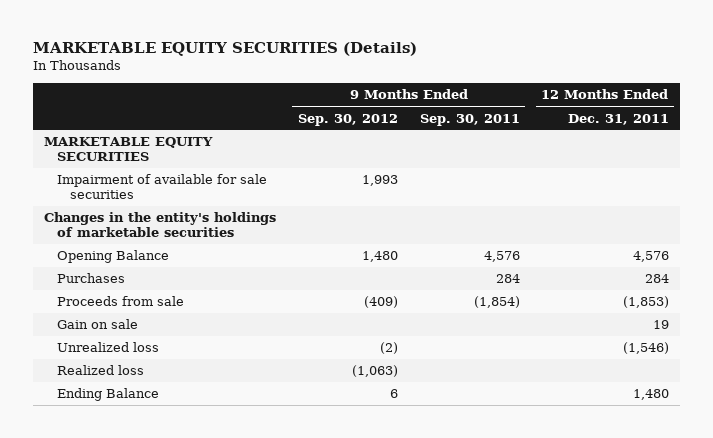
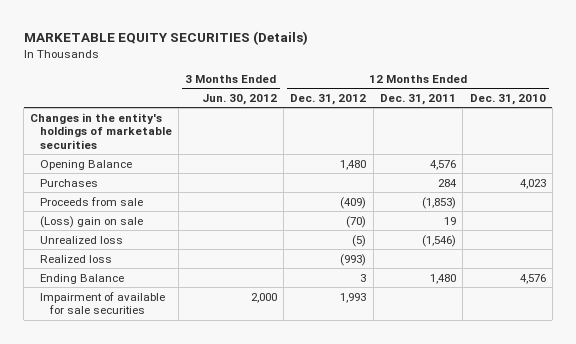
- | 9 Months Ended Sep. 30, 2012 | 9 Months Ended Sep. 30, 2011 | 12 Months Ended Dec. 31, 2011
+ | 3 Months Ended Jun. 30, 2012 | 12 Months Ended Dec. 31, 2012 | 12 Months Ended Dec. 31, 2011 | 12 Months Ended Dec. 31, 2010
- MARKETABLE EQUITY SECURITIES
- Gain on sale | | | 19
+ (Loss) gain on sale | | (70) | 19 |
moved down: Impairment of available for sale securities | 2,000 | 1,993 | |

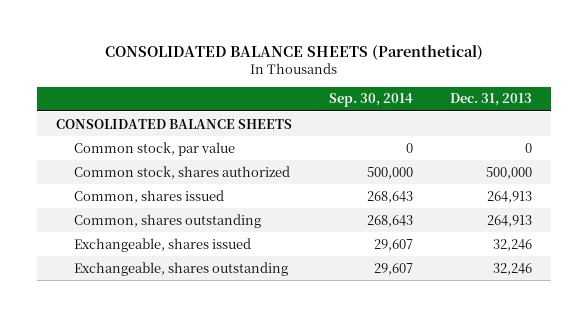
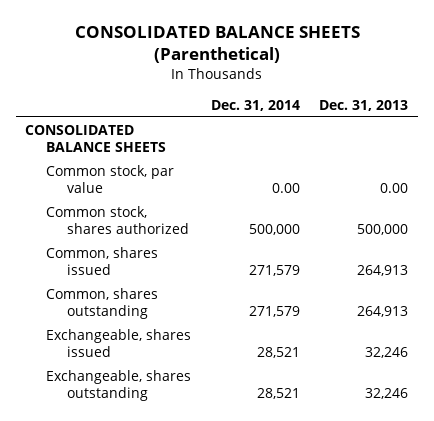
- | Sep. 30, 2014 | Dec. 31, 2013
+ | Dec. 31, 2014 | Dec. 31, 2013
- Common stock, par value | 0 | 0
+ Common stock, par value | 0.00 | 0.00

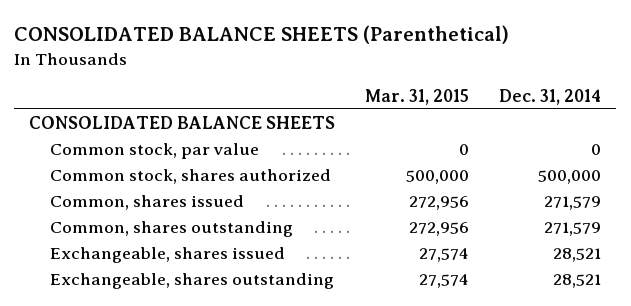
- | Dec. 31, 2014 | Dec. 31, 2013
+ | Mar. 31, 2015 | Dec. 31, 2014
- Common stock, par value | 0.00 | 0.00
+ Common stock, par value | 0 | 0

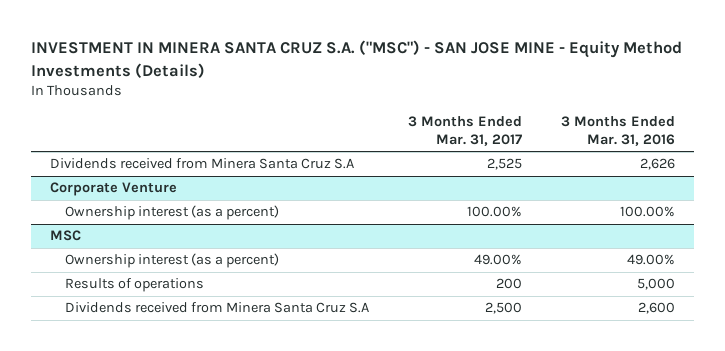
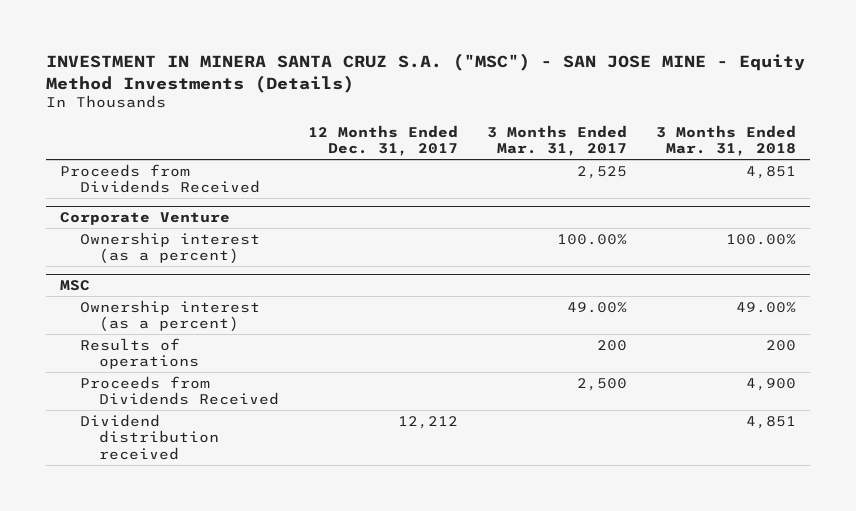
- | 3 Months Ended Mar. 31, 2017 | 3 Months Ended Mar. 31, 2016
+ | 12 Months Ended Dec. 31, 2017 | 3 Months Ended Mar. 31, 2017 | 3 Months Ended Mar. 31, 2018
- Dividends received from Minera Santa Cruz S.A | 2,525 | 2,626
+ Proceeds from Dividends Received | | 2,525 | 4,851
@ MSC
- Dividends received from Minera Santa Cruz S.A | 2,500 | 2,600
+ Proceeds from Dividends Received | | 2,500 | 4,900
+ Dividend distribution received | 12,212 | | 4,851

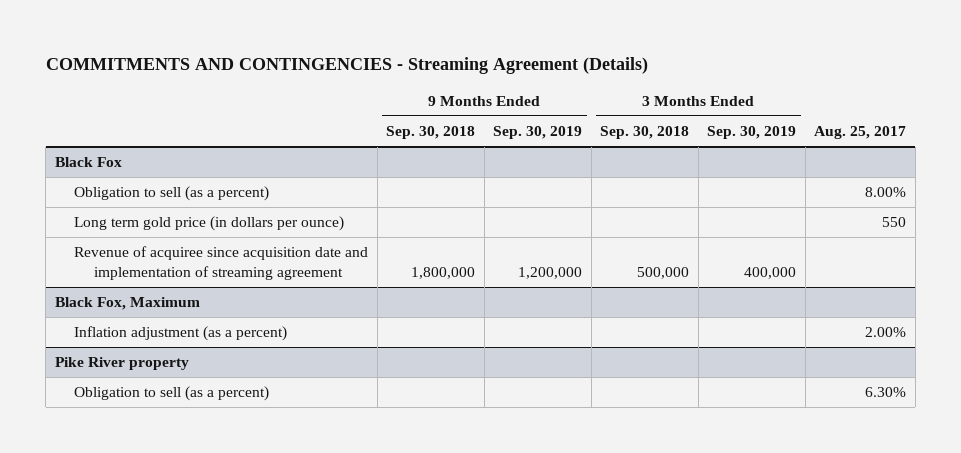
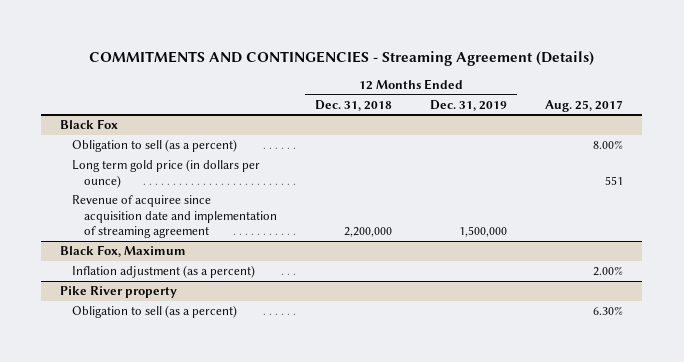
- | 9 Months Ended Sep. 30, 2018 | 9 Months Ended Sep. 30, 2019 | 3 Months Ended Sep. 30, 2018 | 3 Months Ended Sep. 30, 2019 | Aug. 25, 2017
+ | 12 Months Ended Dec. 31, 2018 | 12 Months Ended Dec. 31, 2019 | Aug. 25, 2017
@ Black Fox
- Long term gold price (in dollars per ounce) | | | | | 550
+ Long term gold price (in dollars per ounce) | | | 551

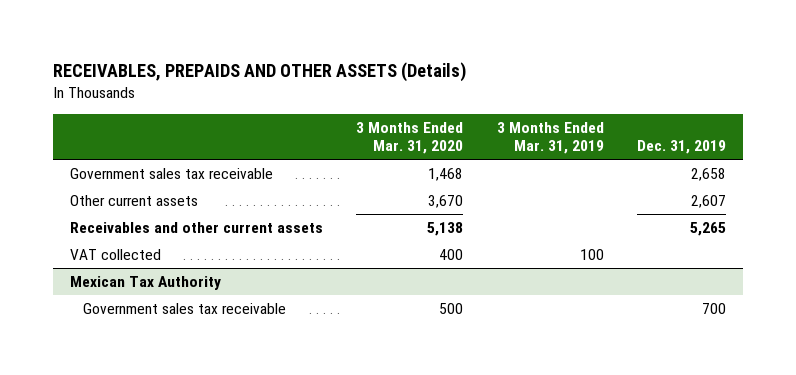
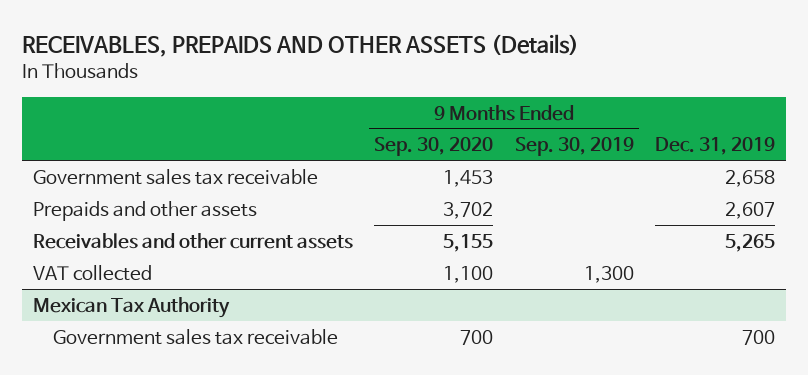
- | 3 Months Ended Mar. 31, 2020 | 3 Months Ended Mar. 31, 2019 | Dec. 31, 2019
+ | 9 Months Ended Sep. 30, 2020 | 9 Months Ended Sep. 30, 2019 | Dec. 31, 2019
- Other current assets | 3,670 | | 2,607
+ Prepaids and other assets | 3,702 | | 2,607

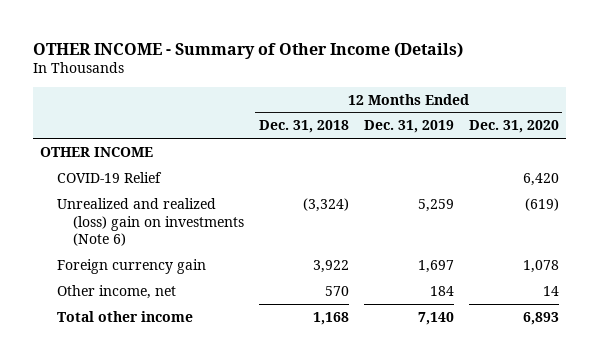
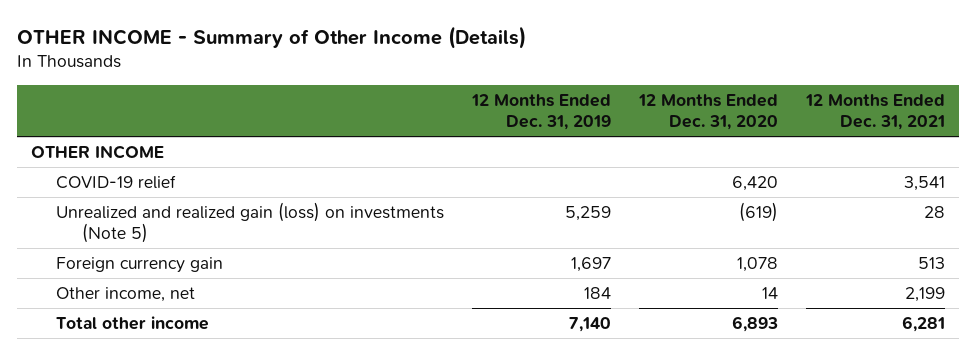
- | 12 Months Ended Dec. 31, 2018 | 12 Months Ended Dec. 31, 2019 | 12 Months Ended Dec. 31, 2020
+ | 12 Months Ended Dec. 31, 2019 | 12 Months Ended Dec. 31, 2020 | 12 Months Ended Dec. 31, 2021
- COVID-19 Relief | | | 6,420
- Unrealized and realized (loss) gain on investments (Note 6) | (3,324) | 5,259 | (619)
+ COVID-19 relief | | 6,420 | 3,541
+ Unrealized and realized gain (loss) on investments (Note 5) | 5,259 | (619) | 28

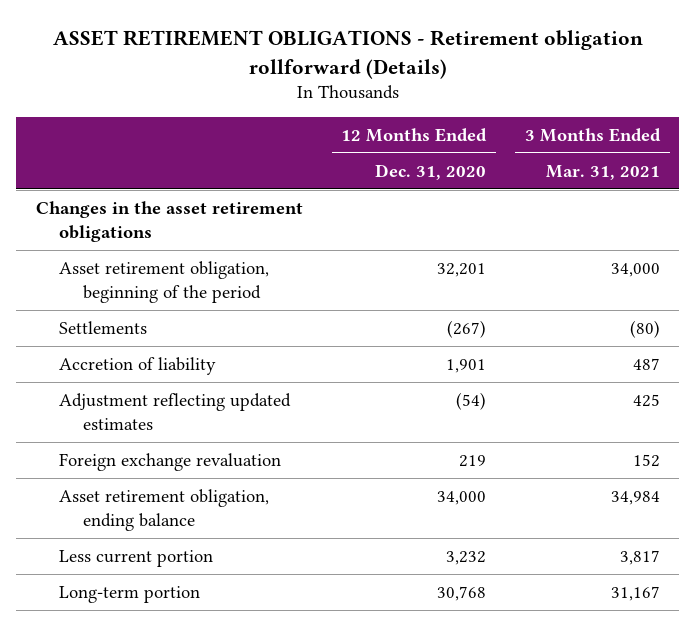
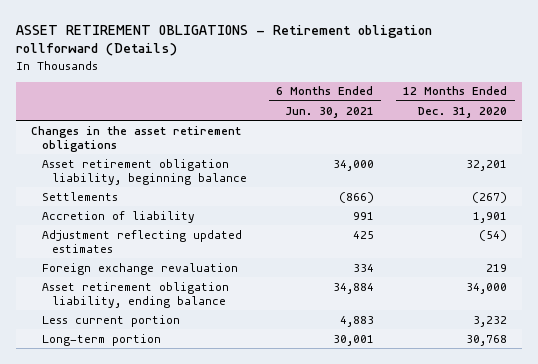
- | 12 Months Ended Dec. 31, 2020 | 3 Months Ended Mar. 31, 2021
+ | 6 Months Ended Jun. 30, 2021 | 12 Months Ended Dec. 31, 2020
- Asset retirement obligation, beginning of the period | 32,201 | 34,000
+ Asset retirement obligation liability, beginning balance | 34,000 | 32,201
- Asset retirement obligation, ending balance | 34,000 | 34,984
+ Asset retirement obligation liability, ending balance | 34,884 | 34,000

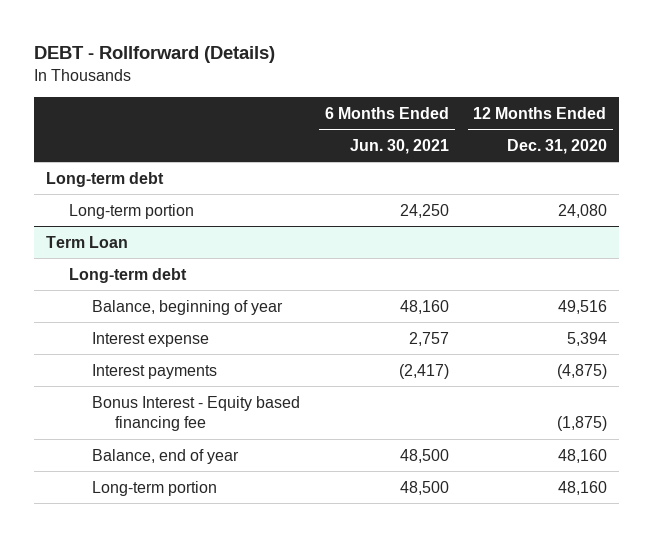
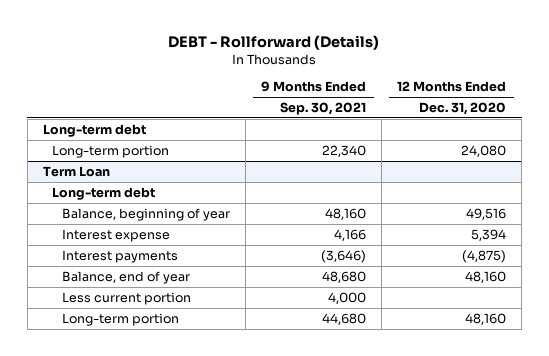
- | 6 Months Ended Jun. 30, 2021 | 12 Months Ended Dec. 31, 2020
+ | 9 Months Ended Sep. 30, 2021 | 12 Months Ended Dec. 31, 2020
@ Term Loan
- Bonus Interest - Equity based financing fee | | (1,875)
+ Less current portion | 4,000 |

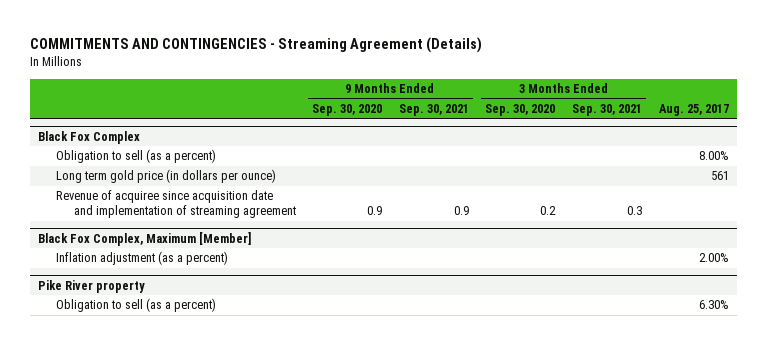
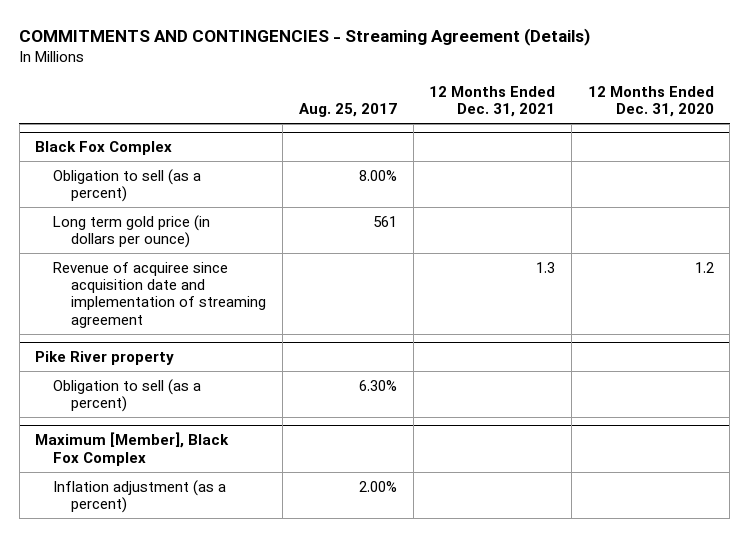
- | 9 Months Ended Sep. 30, 2020 | 9 Months Ended Sep. 30, 2021 | 3 Months Ended Sep. 30, 2020 | 3 Months Ended Sep. 30, 2021 | Aug. 25, 2017
+ | Aug. 25, 2017 | 12 Months Ended Dec. 31, 2021 | 12 Months Ended Dec. 31, 2020
- Black Fox Complex, Maximum [Member]
- Inflation adjustment (as a percent) | | | | | 2.00%
+ Maximum [Member], Black Fox Complex
+ Inflation adjustment (as a percent) | 2.00% | |

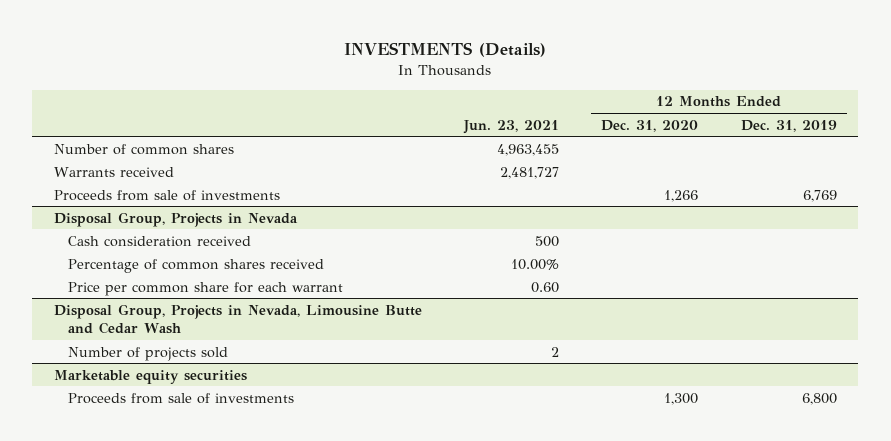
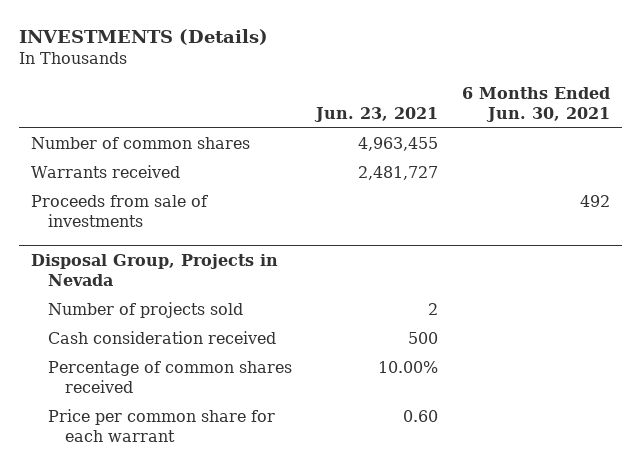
- | Jun. 23, 2021 | 12 Months Ended Dec. 31, 2020 | 12 Months Ended Dec. 31, 2019
+ | Jun. 23, 2021 | 6 Months Ended Jun. 30, 2021
@ Disposal Group, Projects in Nevada
+ Number of projects sold | 2 |
- Disposal Group, Projects in Nevada, Limousine Butte and Cedar Wash
- Number of projects sold | 2 | |
- Marketable equity securities
- Proceeds from sale of investments | | 1,300 | 6,800

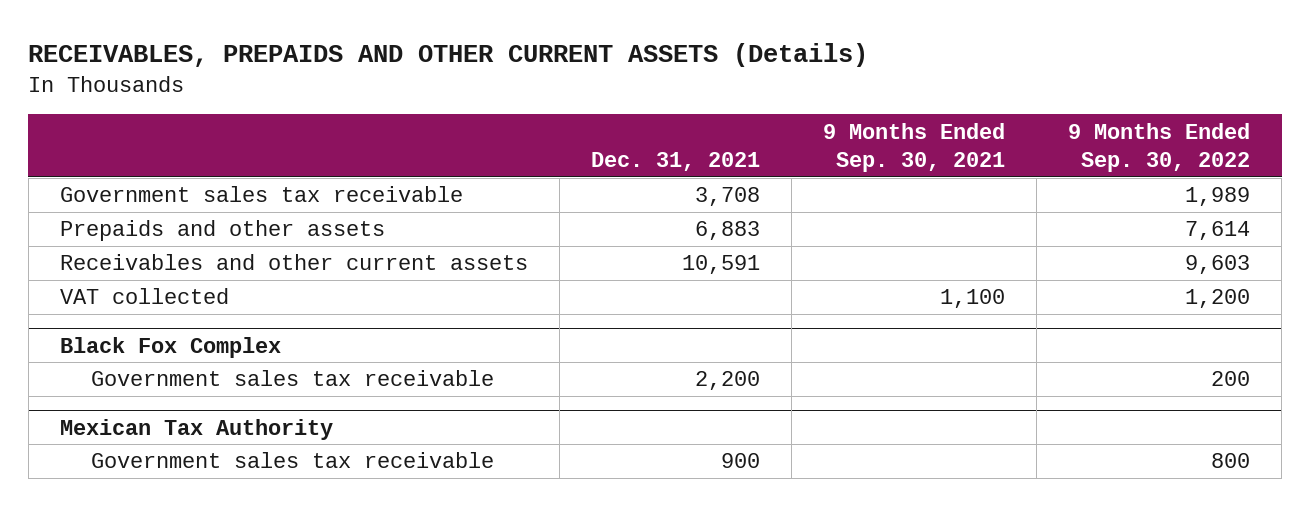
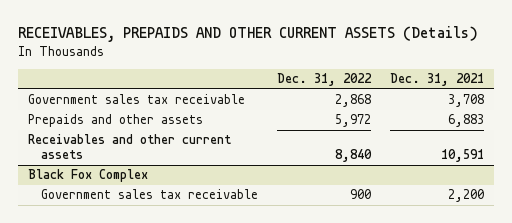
- | Dec. 31, 2021 | 9 Months Ended Sep. 30, 2021 | 9 Months Ended Sep. 30, 2022
+ | Dec. 31, 2022 | Dec. 31, 2021
- VAT collected | | 1,100 | 1,200
- Mexican Tax Authority
- Government sales tax receivable | 900 | | 800

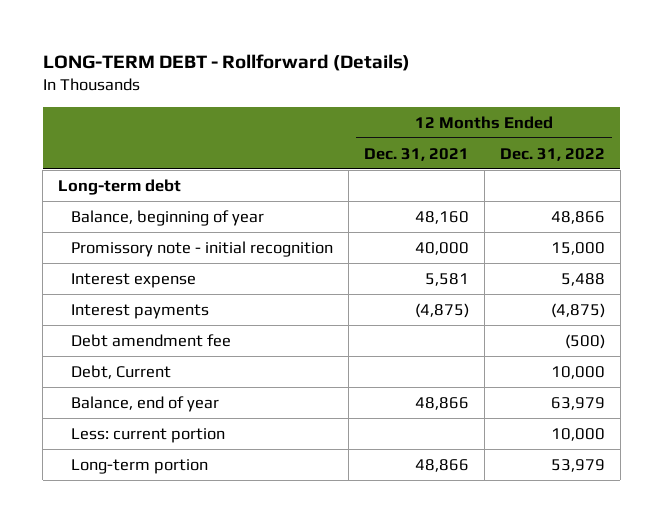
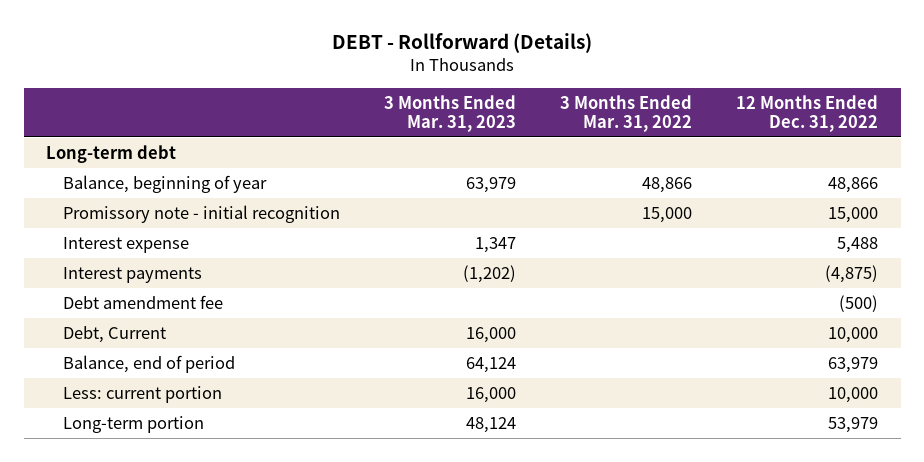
- LONG-TERM DEBT - Rollforward (Details)
+ DEBT - Rollforward (Details)
- | 12 Months Ended Dec. 31, 2021 | 12 Months Ended Dec. 31, 2022
+ | 3 Months Ended Mar. 31, 2023 | 3 Months Ended Mar. 31, 2022 | 12 Months Ended Dec. 31, 2022
- Balance, end of year | 48,866 | 63,979
+ Balance, end of period | 64,124 | | 63,979

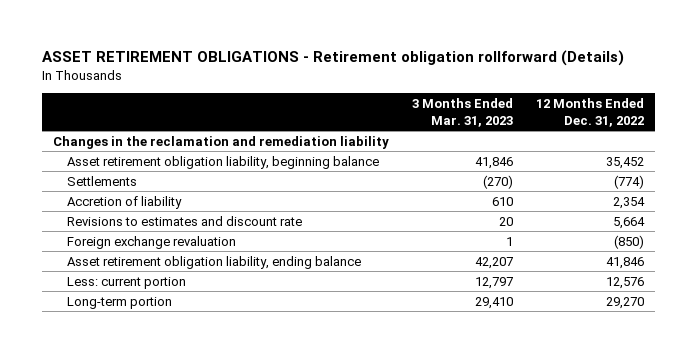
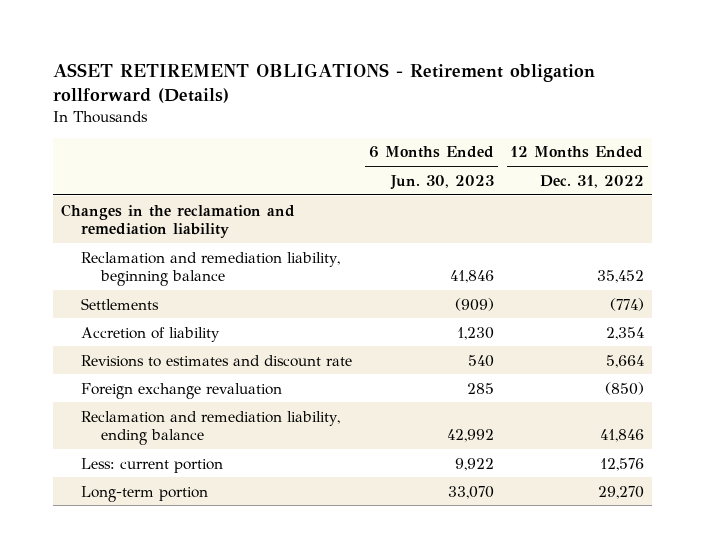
- | 3 Months Ended Mar. 31, 2023 | 12 Months Ended Dec. 31, 2022
+ | 6 Months Ended Jun. 30, 2023 | 12 Months Ended Dec. 31, 2022
- Asset retirement obligation liability, beginning balance | 41,846 | 35,452
+ Reclamation and remediation liability, beginning balance | 41,846 | 35,452
- Asset retirement obligation liability, ending balance | 42,207 | 41,846
+ Reclamation and remediation liability, ending balance | 42,992 | 41,846

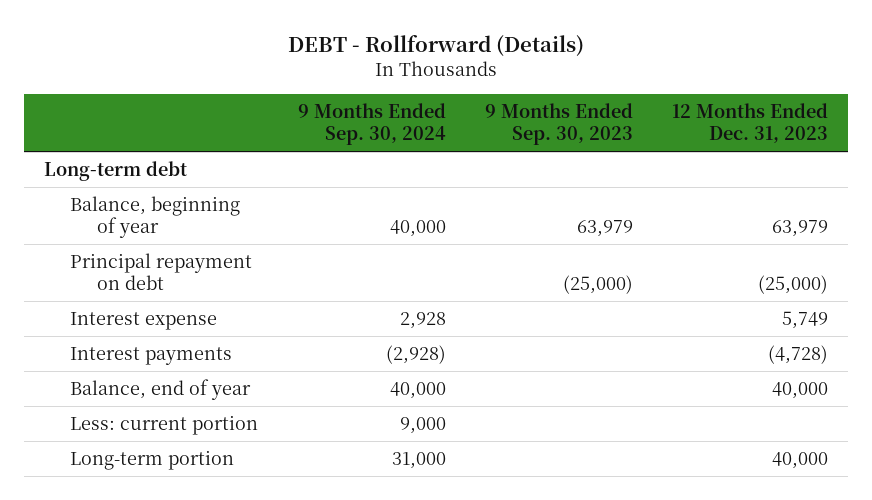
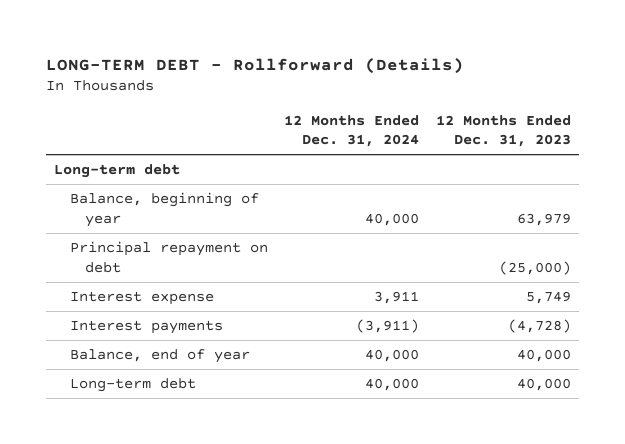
- DEBT - Rollforward (Details)
+ LONG-TERM DEBT - Rollforward (Details)
- | 9 Months Ended Sep. 30, 2024 | 9 Months Ended Sep. 30, 2023 | 12 Months Ended Dec. 31, 2023
+ | 12 Months Ended Dec. 31, 2024 | 12 Months Ended Dec. 31, 2023
- Less: current portion | 9,000 | |
- Long-term portion | 31,000 | | 40,000
+ Long-term debt | 40,000 | 40,000

